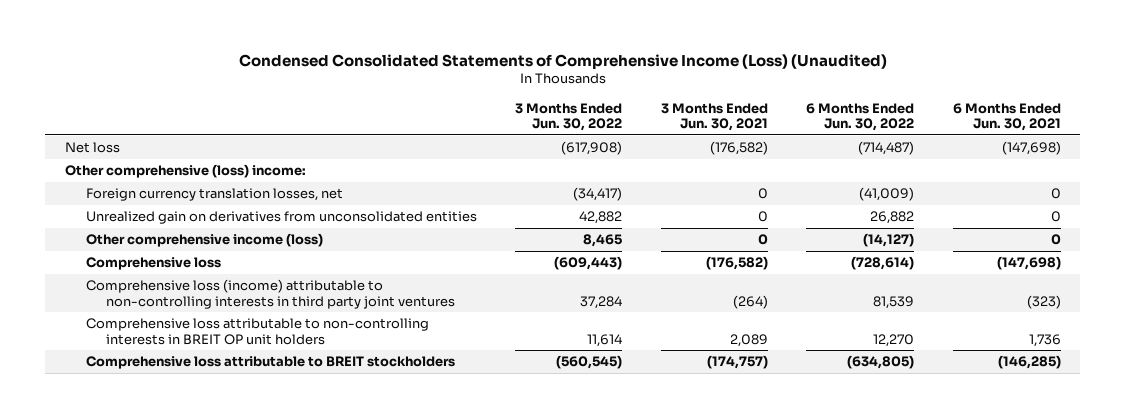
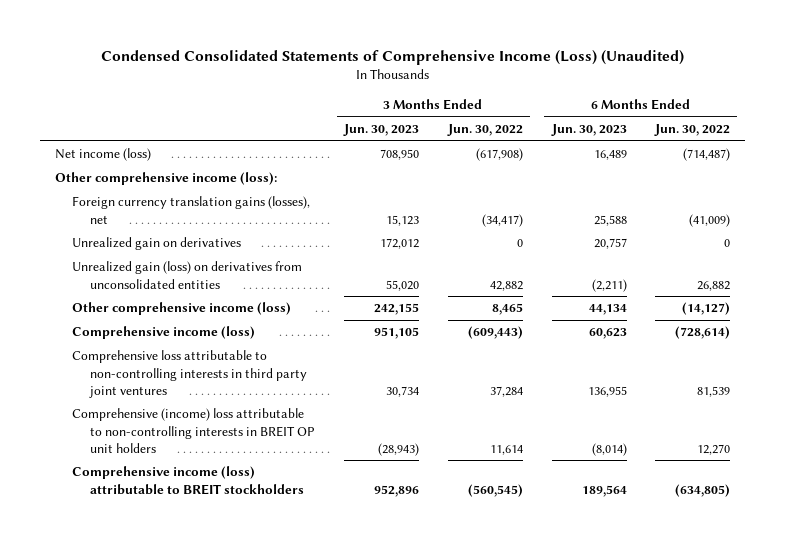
- | 3 Months Ended Jun. 30, 2022 | 3 Months Ended Jun. 30, 2021 | 6 Months Ended Jun. 30, 2022 | 6 Months Ended Jun. 30, 2021
+ | 3 Months Ended Jun. 30, 2023 | 3 Months Ended Jun. 30, 2022 | 6 Months Ended Jun. 30, 2023 | 6 Months Ended Jun. 30, 2022
- Net loss | (617,908) | (176,582) | (714,487) | (147,698)
- Other comprehensive (loss) income:
- Foreign currency translation losses, net | (34,417) | 0 | (41,009) | 0
- Unrealized gain on derivatives from unconsolidated entities | 42,882 | 0 | 26,882 | 0
+ Net income (loss) | 708,950 | (617,908) | 16,489 | (714,487)
+ Other comprehensive income (loss):
+ Foreign currency translation gains (losses), net | 15,123 | (34,417) | 25,588 | (41,009)
+ Unrealized gain on derivatives | 172,012 | 0 | 20,757 | 0
+ Unrealized gain (loss) on derivatives from unconsolidated entities | 55,020 | 42,882 | (2,211) | 26,882
- Comprehensive loss | (609,443) | (176,582) | (728,614) | (147,698)
- Comprehensive loss (income) attributable to non-controlling interests in third party joint ventures | 37,284 | (264) | 81,539 | (323)
- Comprehensive loss attributable to non-controlling interests in BREIT OP unit holders | 11,614 | 2,089 | 12,270 | 1,736
- Comprehensive loss attributable to BREIT stockholders | (560,545) | (174,757) | (634,805) | (146,285)
+ Comprehensive income (loss) | 951,105 | (609,443) | 60,623 | (728,614)
+ Comprehensive loss attributable to non-controlling interests in third party joint ventures | 30,734 | 37,284 | 136,955 | 81,539
+ Comprehensive (income) loss attributable to non-controlling interests in BREIT OP unit holders | (28,943) | 11,614 | (8,014) | 12,270
+ Comprehensive income (loss) attributable to BREIT stockholders | 952,896 | (560,545) | 189,564 | (634,805)

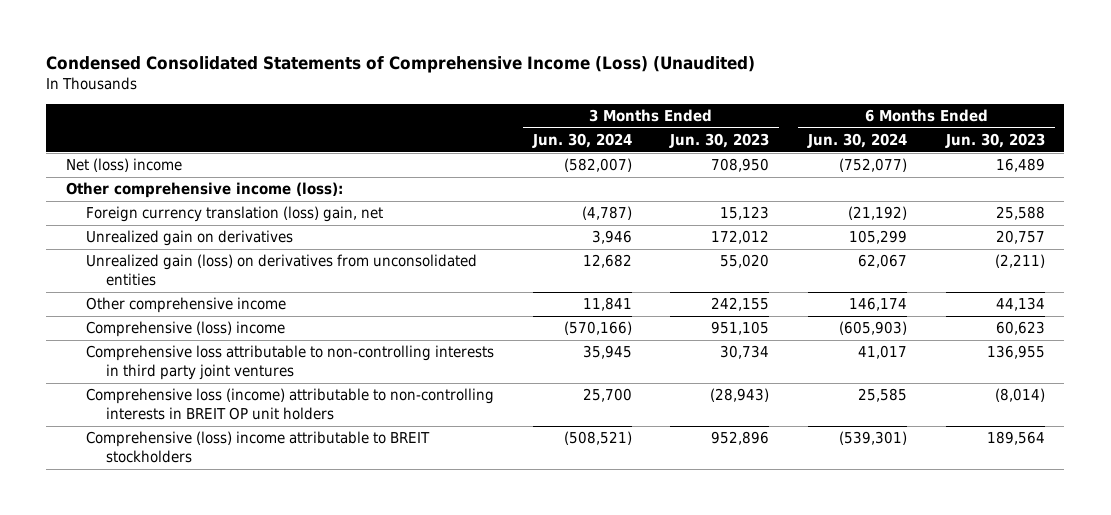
- | 3 Months Ended Jun. 30, 2023 | 3 Months Ended Jun. 30, 2022 | 6 Months Ended Jun. 30, 2023 | 6 Months Ended Jun. 30, 2022
+ | 3 Months Ended Jun. 30, 2024 | 3 Months Ended Jun. 30, 2023 | 6 Months Ended Jun. 30, 2024 | 6 Months Ended Jun. 30, 2023
- Net income (loss) | 708,950 | (617,908) | 16,489 | (714,487)
+ Net (loss) income | (582,007) | 708,950 | (752,077) | 16,489
- Foreign currency translation gains (losses), net | 15,123 | (34,417) | 25,588 | (41,009)
+ Foreign currency translation (loss) gain, net | (4,787) | 15,123 | (21,192) | 25,588
- Other comprehensive income (loss) | 242,155 | 8,465 | 44,134 | (14,127)
- Comprehensive income (loss) | 951,105 | (609,443) | 60,623 | (728,614)
+ Other comprehensive income | 11,841 | 242,155 | 146,174 | 44,134
+ Comprehensive (loss) income | (570,166) | 951,105 | (605,903) | 60,623
- Comprehensive (income) loss attributable to non-controlling interests in BREIT OP unit holders | (28,943) | 11,614 | (8,014) | 12,270
- Comprehensive income (loss) attributable to BREIT stockholders | 952,896 | (560,545) | 189,564 | (634,805)
+ Comprehensive loss (income) attributable to non-controlling interests in BREIT OP unit holders | 25,700 | (28,943) | 25,585 | (8,014)
+ Comprehensive (loss) income attributable to BREIT stockholders | (508,521) | 952,896 | (539,301) | 189,564

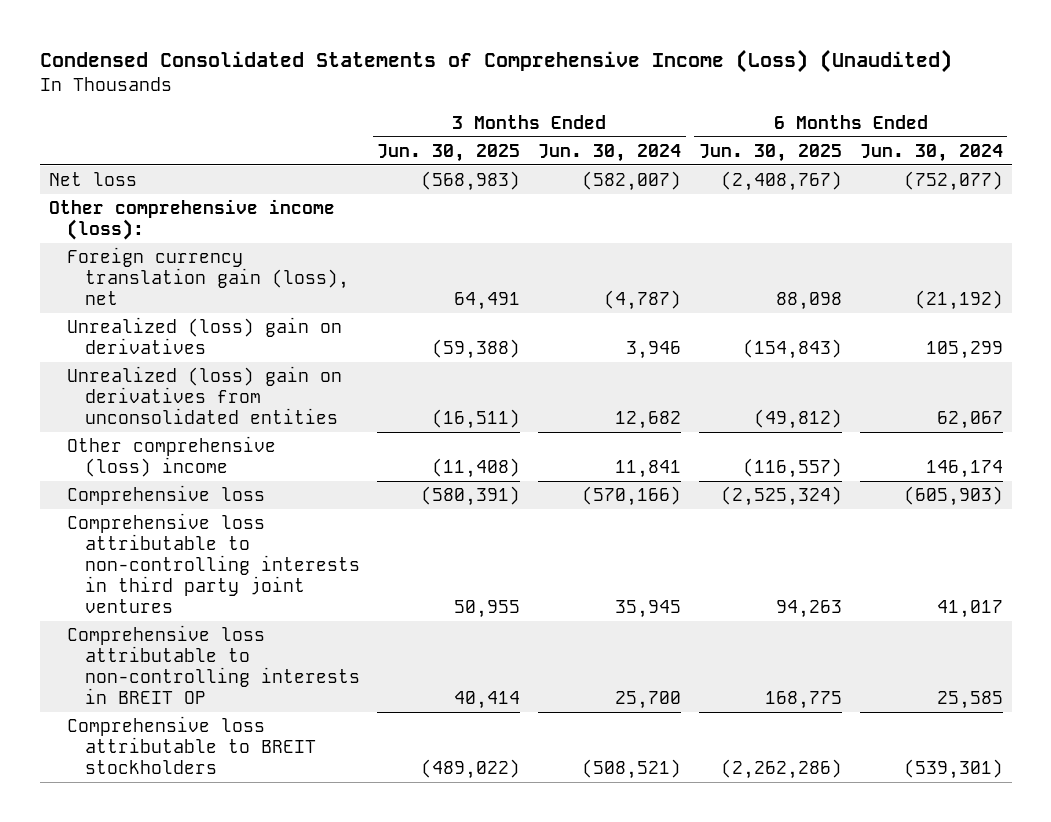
- | 3 Months Ended Jun. 30, 2024 | 3 Months Ended Jun. 30, 2023 | 6 Months Ended Jun. 30, 2024 | 6 Months Ended Jun. 30, 2023
+ | 3 Months Ended Jun. 30, 2025 | 3 Months Ended Jun. 30, 2024 | 6 Months Ended Jun. 30, 2025 | 6 Months Ended Jun. 30, 2024
- Net (loss) income | (582,007) | 708,950 | (752,077) | 16,489
+ Net loss | (568,983) | (582,007) | (2,408,767) | (752,077)
- Foreign currency translation (loss) gain, net | (4,787) | 15,123 | (21,192) | 25,588
- Unrealized gain on derivatives | 3,946 | 172,012 | 105,299 | 20,757
- Unrealized gain (loss) on derivatives from unconsolidated entities | 12,682 | 55,020 | 62,067 | (2,211)
- Other comprehensive income | 11,841 | 242,155 | 146,174 | 44,134
- Comprehensive (loss) income | (570,166) | 951,105 | (605,903) | 60,623
+ Foreign currency translation gain (loss), net | 64,491 | (4,787) | 88,098 | (21,192)
+ Unrealized (loss) gain on derivatives | (59,388) | 3,946 | (154,843) | 105,299
+ Unrealized (loss) gain on derivatives from unconsolidated entities | (16,511) | 12,682 | (49,812) | 62,067
+ Other comprehensive (loss) income | (11,408) | 11,841 | (116,557) | 146,174
+ Comprehensive loss | (580,391) | (570,166) | (2,525,324) | (605,903)
- Comprehensive loss (income) attributable to non-controlling interests in BREIT OP unit holders | 25,700 | (28,943) | 25,585 | (8,014)
- Comprehensive (loss) income attributable to BREIT stockholders | (508,521) | 952,896 | (539,301) | 189,564
+ Comprehensive loss attributable to non-controlling interests in BREIT OP | 40,414 | 25,700 | 168,775 | 25,585
+ Comprehensive loss attributable to BREIT stockholders | (489,022) | (508,521) | (2,262,286) | (539,301)

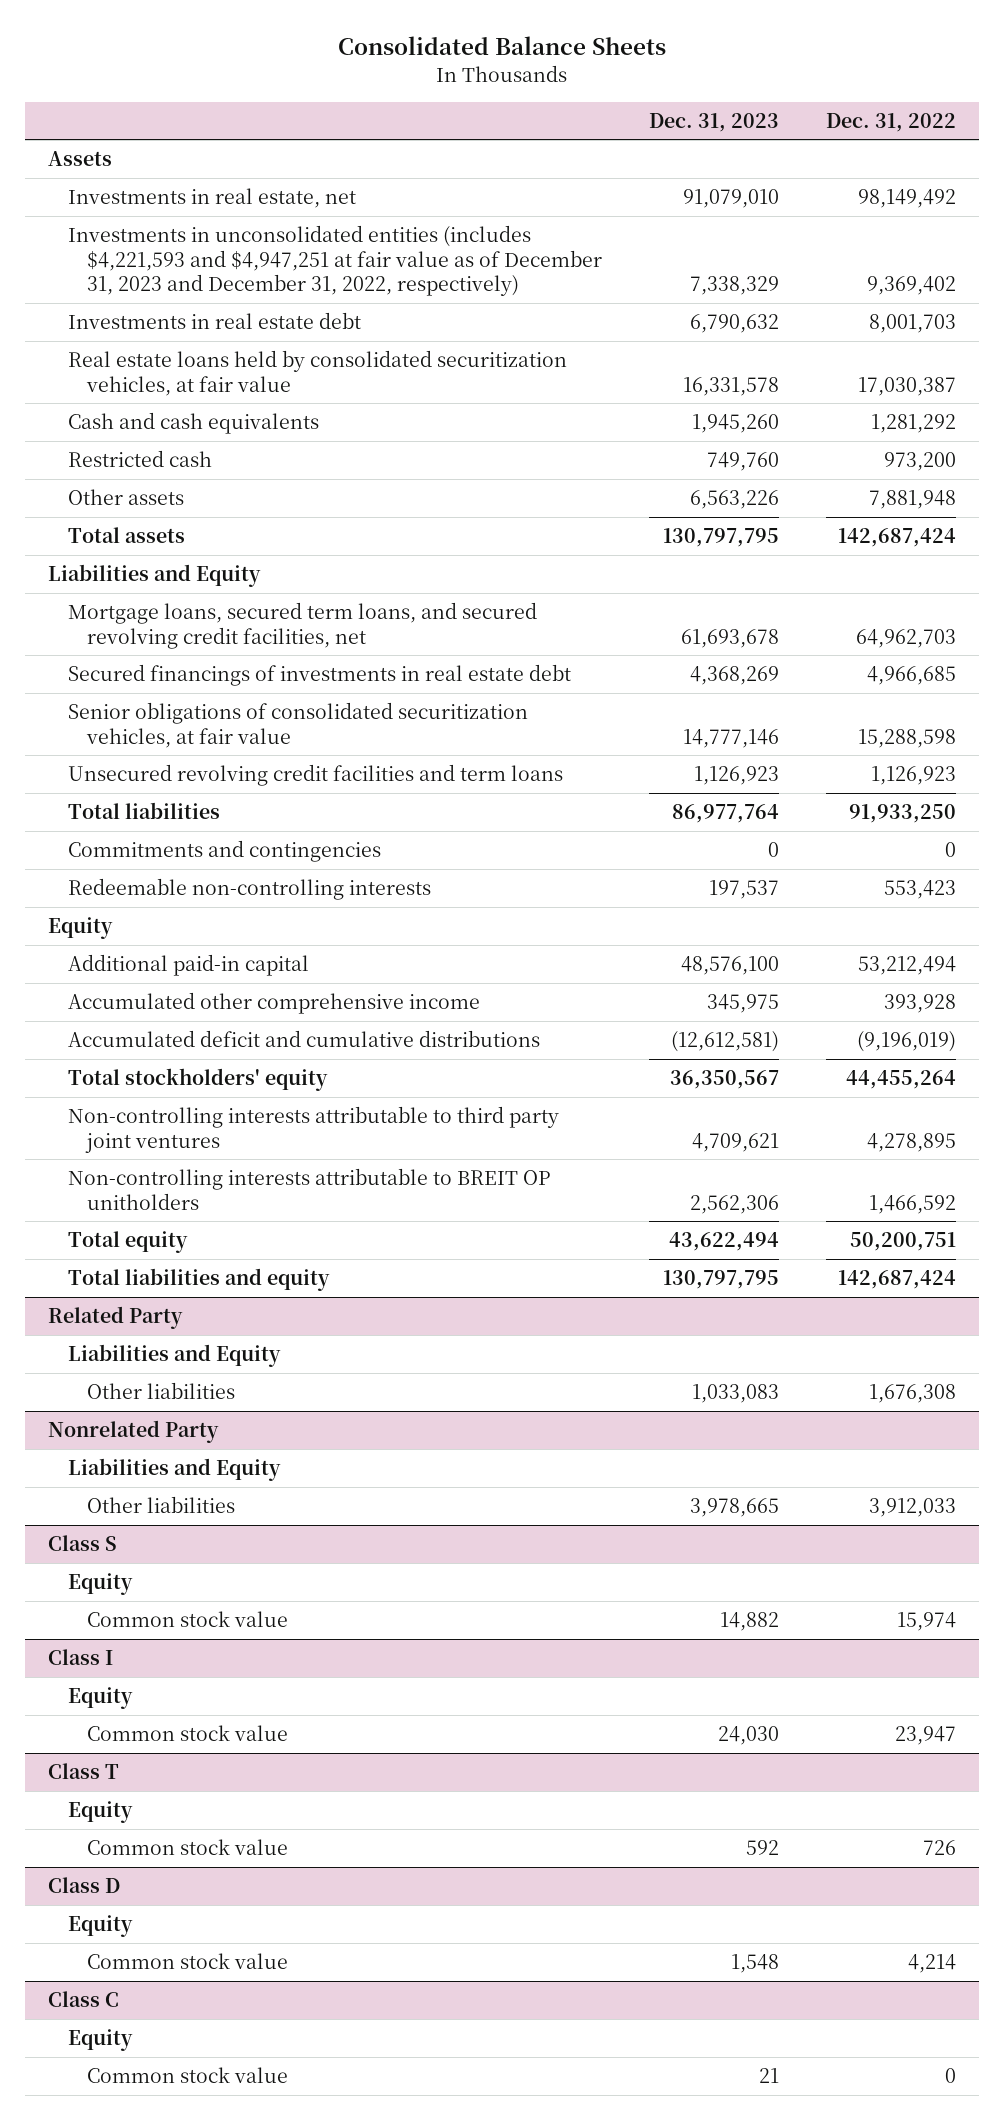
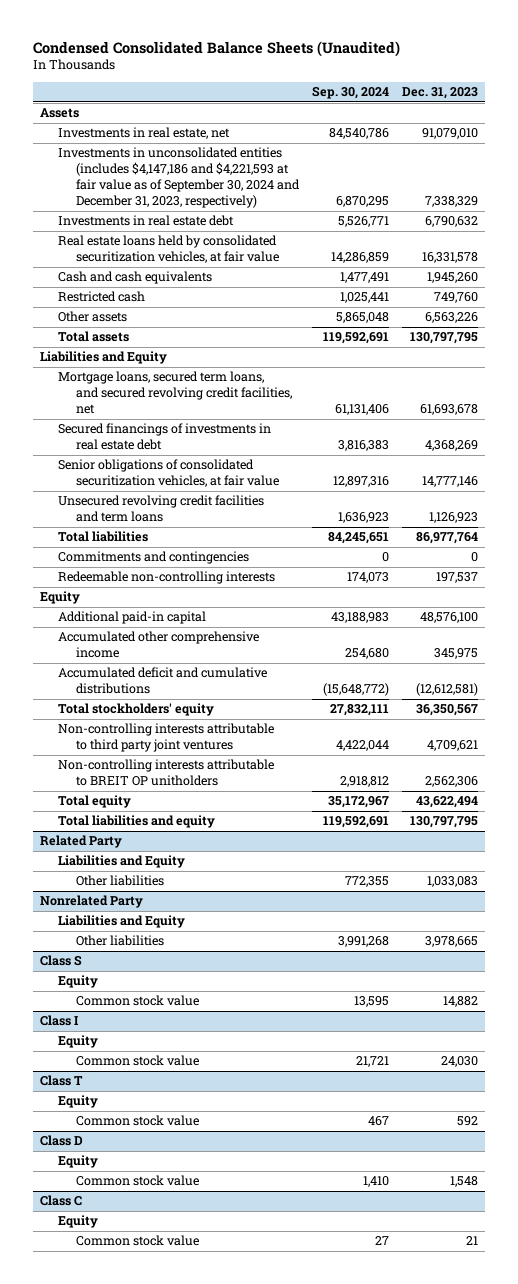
- Consolidated Balance Sheets
+ Condensed Consolidated Balance Sheets (Unaudited)
- | Dec. 31, 2023 | Dec. 31, 2022
+ | Sep. 30, 2024 | Dec. 31, 2023
- Investments in unconsolidated entities (includes $4,221,593 and $4,947,251 at fair value as of December 31, 2023 and December 31, 2022, respectively) | 7,338,329 | 9,369,402
+ Investments in unconsolidated entities (includes $4,147,186 and $4,221,593 at fair value as of September 30, 2024 and December 31, 2023, respectively) | 6,870,295 | 7,338,329

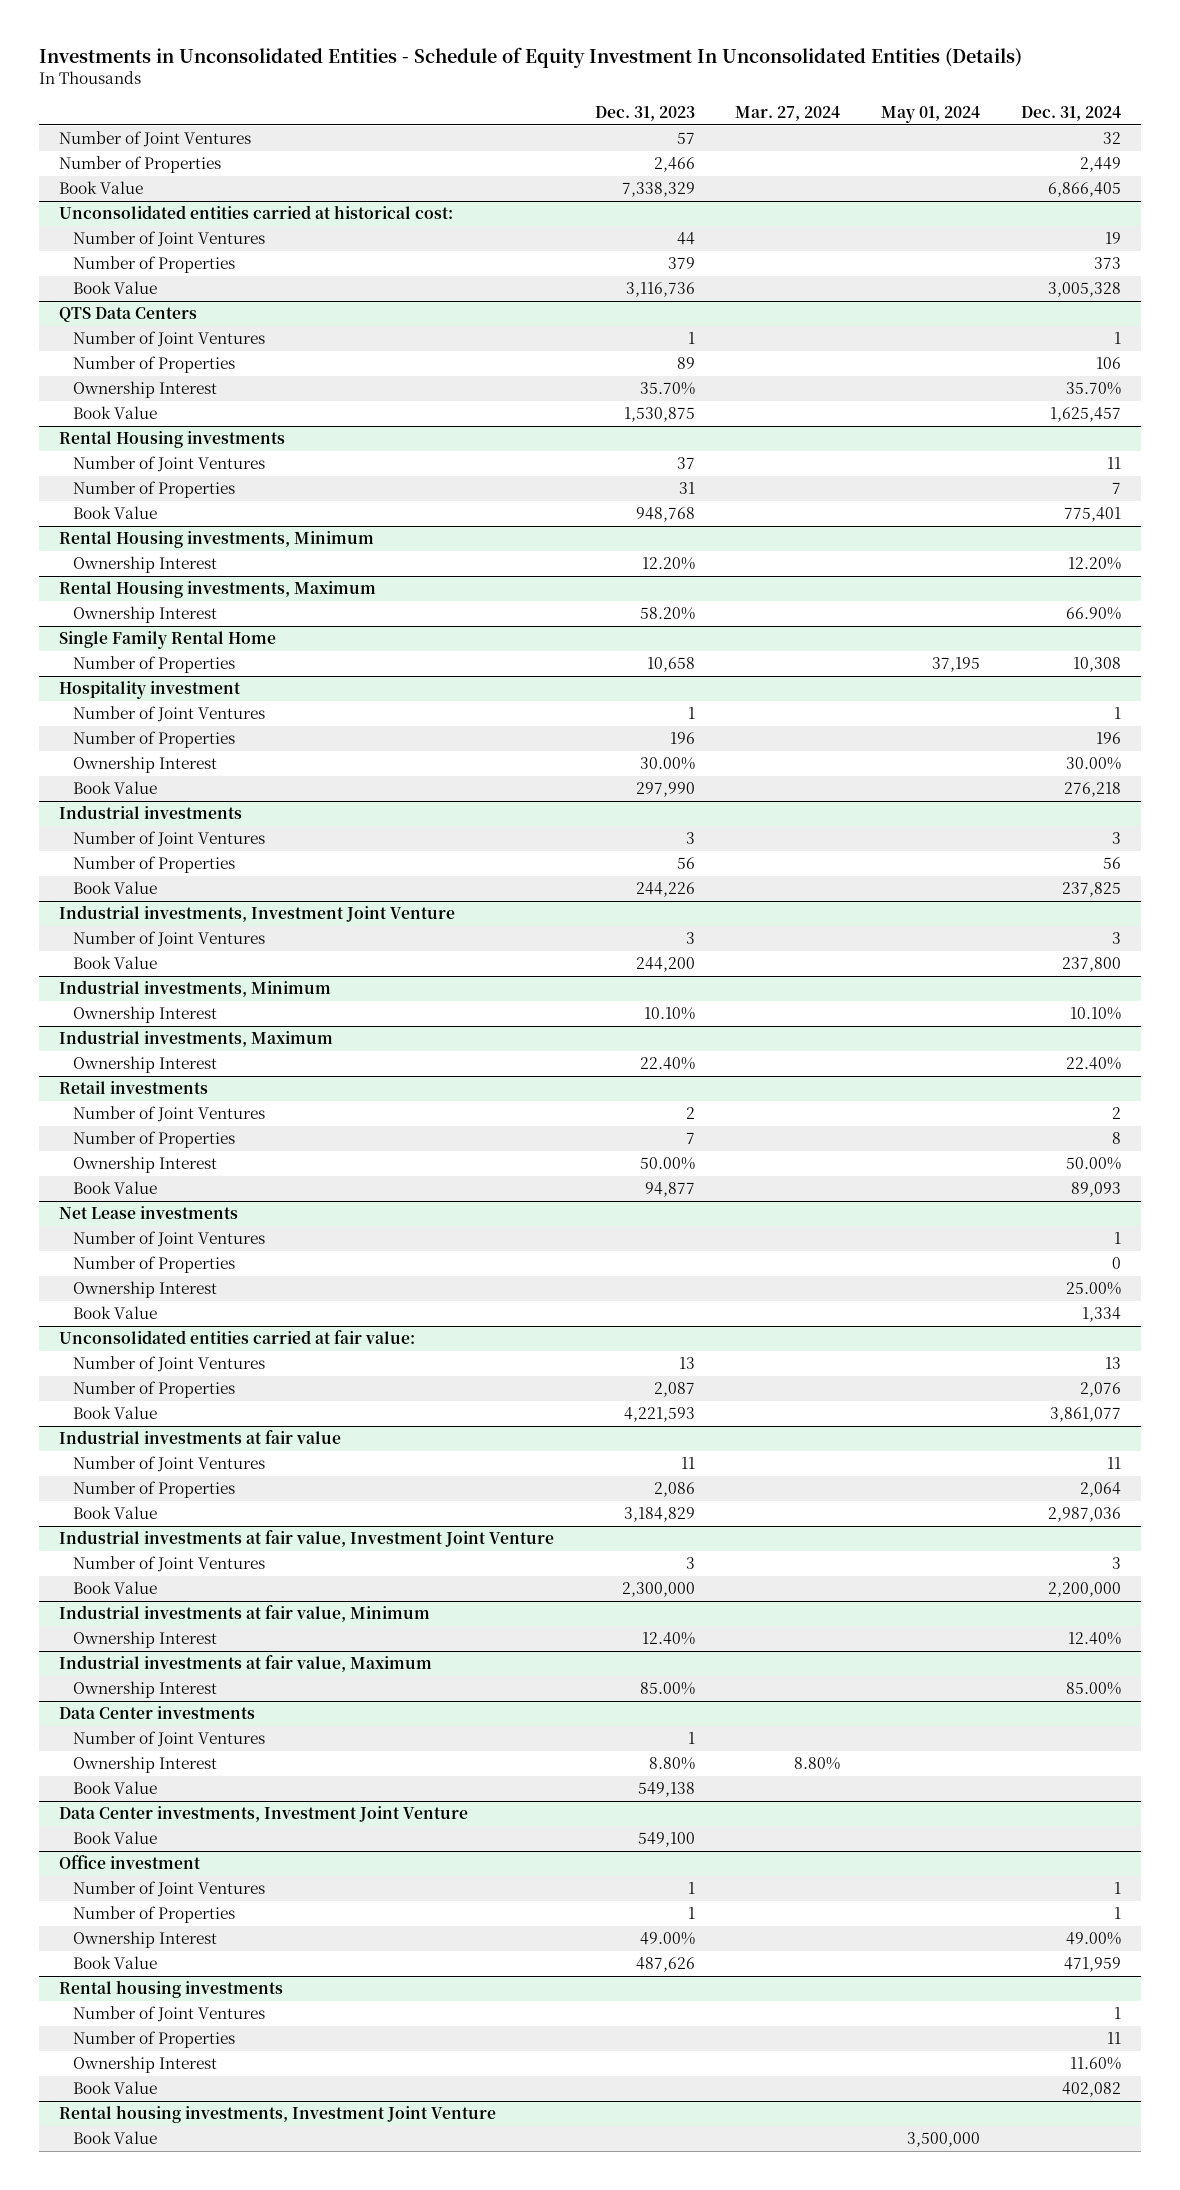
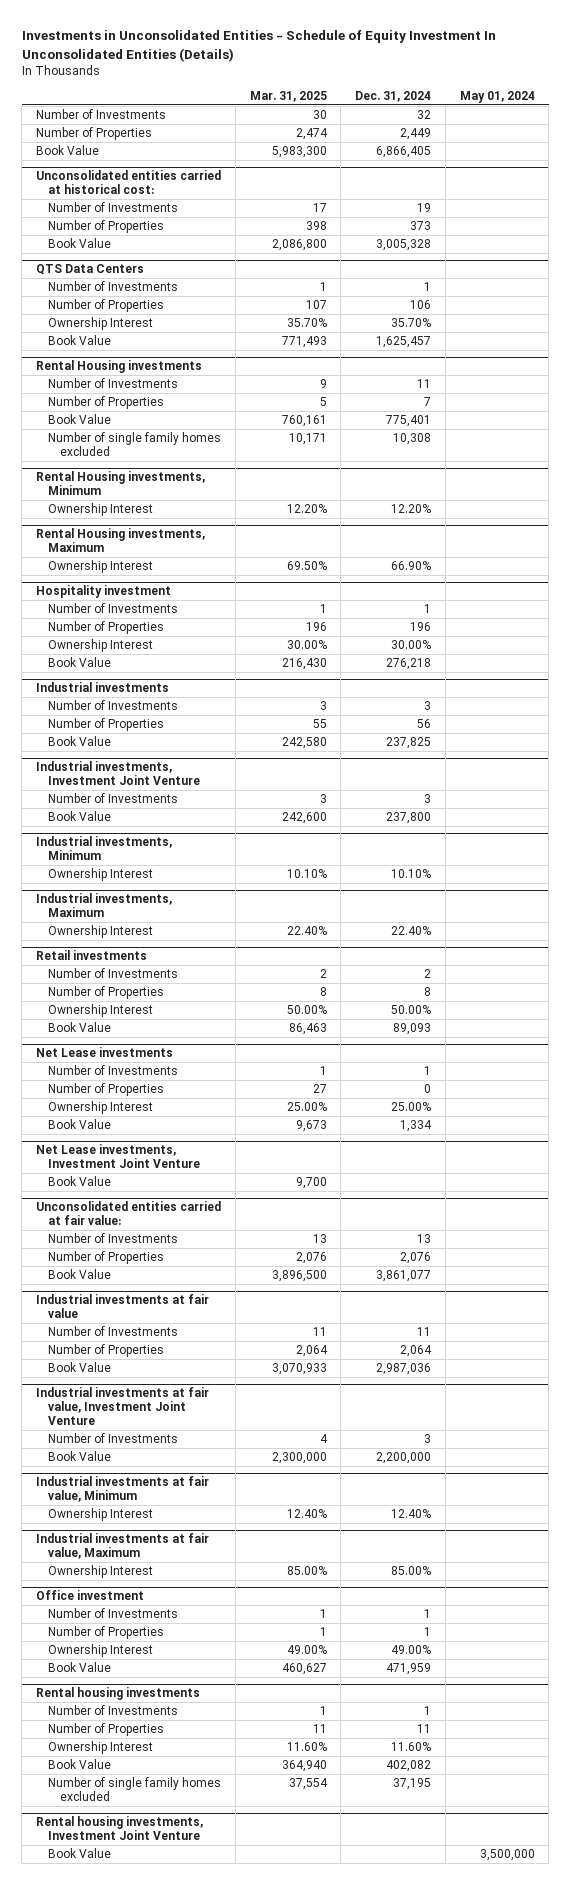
- | Dec. 31, 2023 | Mar. 27, 2024 | May 01, 2024 | Dec. 31, 2024
+ | Mar. 31, 2025 | Dec. 31, 2024 | May 01, 2024
- Number of Joint Ventures | 57 | | | 32
+ Number of Investments | 30 | 32 |
@ Unconsolidated entities carried at historical cost:
- Number of Joint Ventures | 44 | | | 19
+ Number of Investments | 17 | 19 |
@ QTS Data Centers
- Number of Joint Ventures | 1 | | | 1
+ Number of Investments | 1 | 1 |
@ Rental Housing investments
- Number of Joint Ventures | 37 | | | 11
+ Number of Investments | 9 | 11 |
+ Number of single family homes excluded | 10,171 | 10,308 |
- Single Family Rental Home
- Number of Properties | 10,658 | | 37,195 | 10,308
@ Hospitality investment
- Number of Joint Ventures | 1 | | | 1
+ Number of Investments | 1 | 1 |
@ Industrial investments
- Number of Joint Ventures | 3 | | | 3
+ Number of Investments | 3 | 3 |
@ Industrial investments, Investment Joint Venture
- Number of Joint Ventures | 3 | | | 3
+ Number of Investments | 3 | 3 |
@ Retail investments
- Number of Joint Ventures | 2 | | | 2
+ Number of Investments | 2 | 2 |
@ Net Lease investments
- Number of Joint Ventures | | | | 1
+ Number of Investments | 1 | 1 |
+ Net Lease investments, Investment Joint Venture
+ Book Value | 9,700 | |
@ Unconsolidated entities carried at fair value:
- Number of Joint Ventures | 13 | | | 13
+ Number of Investments | 13 | 13 |
@ Industrial investments at fair value
- Number of Joint Ventures | 11 | | | 11
+ Number of Investments | 11 | 11 |
@ Industrial investments at fair value, Investment Joint Venture
- Number of Joint Ventures | 3 | | | 3
+ Number of Investments | 4 | 3 |
- Data Center investments
- Number of Joint Ventures | 1 | | |
- Ownership Interest | 8.80% | 8.80% | |
- Book Value | 549,138 | | |
- Data Center investments, Investment Joint Venture
- Book Value | 549,100 | | |
@ Office investment
- Number of Joint Ventures | 1 | | | 1
+ Number of Investments | 1 | 1 |
@ Rental housing investments
- Number of Joint Ventures | | | | 1
+ Number of Investments | 1 | 1 |
+ Number of single family homes excluded | 37,554 | 37,195 |

